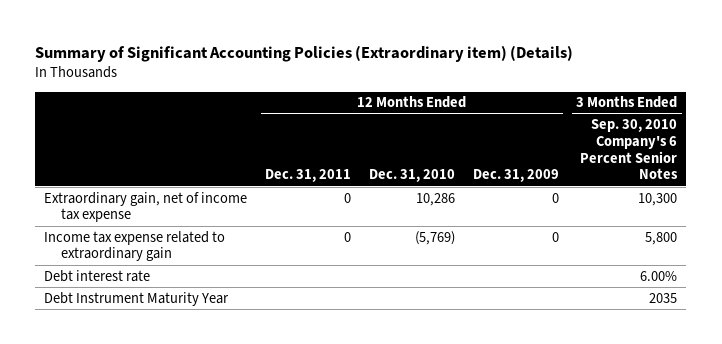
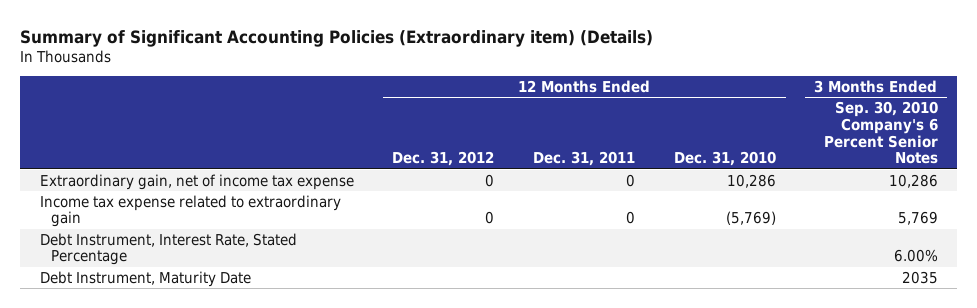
- | 12 Months Ended Dec. 31, 2011 | 12 Months Ended Dec. 31, 2010 | 12 Months Ended Dec. 31, 2009 | 3 Months Ended Sep. 30, 2010 Company's 6 Percent Senior Notes
+ | 12 Months Ended Dec. 31, 2012 | 12 Months Ended Dec. 31, 2011 | 12 Months Ended Dec. 31, 2010 | 3 Months Ended Sep. 30, 2010 Company's 6 Percent Senior Notes
- Extraordinary gain, net of income tax expense | 0 | 10,286 | 0 | 10,300
- Income tax expense related to extraordinary gain | 0 | (5,769) | 0 | 5,800
- Debt interest rate | | | | 6.00%
- Debt Instrument Maturity Year | | | | 2035
+ Extraordinary gain, net of income tax expense | 0 | 0 | 10,286 | 10,286
+ Income tax expense related to extraordinary gain | 0 | 0 | (5,769) | 5,769
+ Debt Instrument, Interest Rate, Stated Percentage | | | | 6.00%
+ Debt Instrument, Maturity Date | | | | 2035

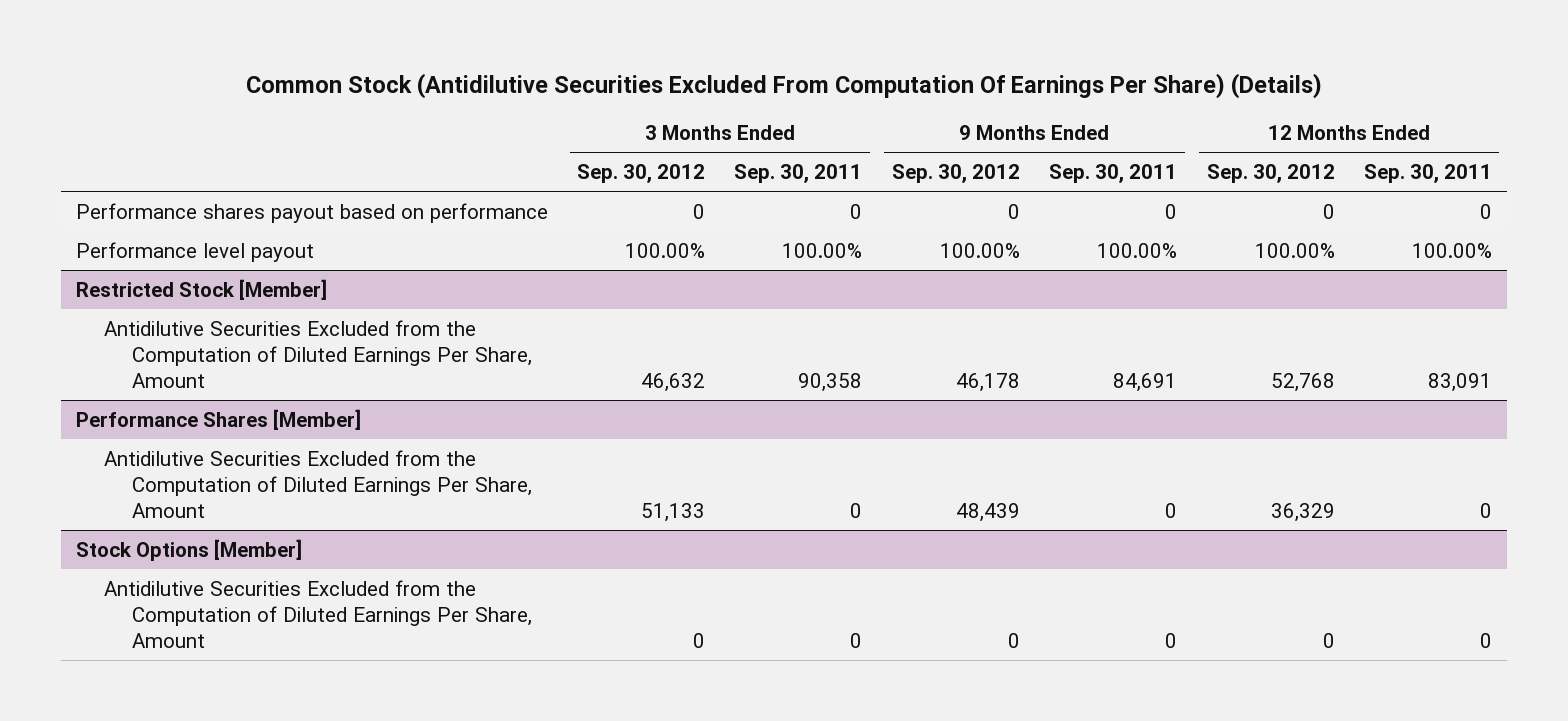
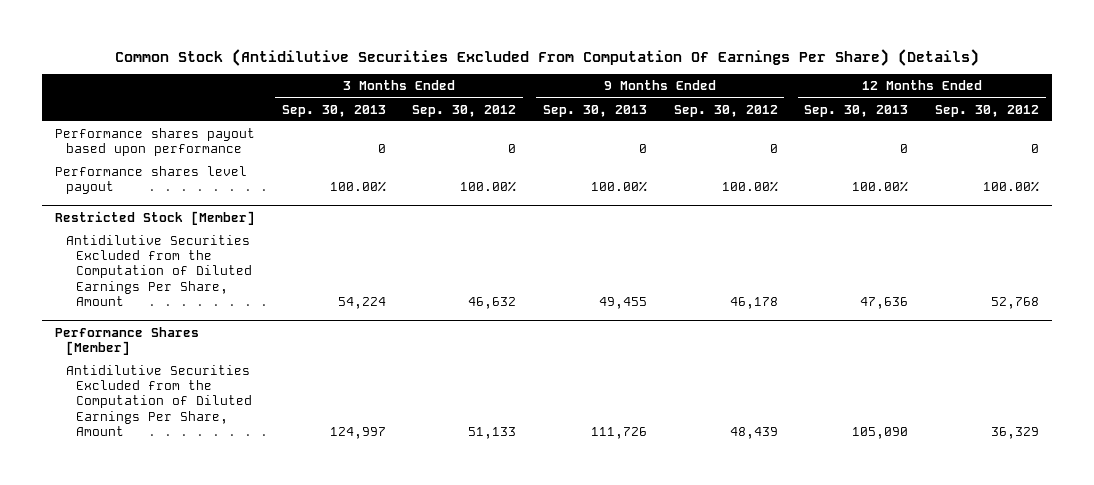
- | 3 Months Ended Sep. 30, 2012 | 3 Months Ended Sep. 30, 2011 | 9 Months Ended Sep. 30, 2012 | 9 Months Ended Sep. 30, 2011 | 12 Months Ended Sep. 30, 2012 | 12 Months Ended Sep. 30, 2011
+ | 3 Months Ended Sep. 30, 2013 | 3 Months Ended Sep. 30, 2012 | 9 Months Ended Sep. 30, 2013 | 9 Months Ended Sep. 30, 2012 | 12 Months Ended Sep. 30, 2013 | 12 Months Ended Sep. 30, 2012
- Performance shares payout based on performance | 0 | 0 | 0 | 0 | 0 | 0
- Performance level payout | 100.00% | 100.00% | 100.00% | 100.00% | 100.00% | 100.00%
+ Performance shares payout based upon performance | 0 | 0 | 0 | 0 | 0 | 0
+ Performance shares level payout | 100.00% | 100.00% | 100.00% | 100.00% | 100.00% | 100.00%
- Stock Options [Member]
- Antidilutive Securities Excluded from the Computation of Diluted Earnings Per Share, Amount | 0 | 0 | 0 | 0 | 0 | 0

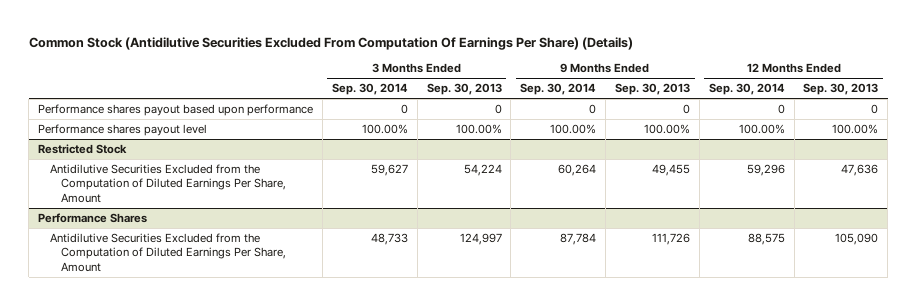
- | 3 Months Ended Sep. 30, 2013 | 3 Months Ended Sep. 30, 2012 | 9 Months Ended Sep. 30, 2013 | 9 Months Ended Sep. 30, 2012 | 12 Months Ended Sep. 30, 2013 | 12 Months Ended Sep. 30, 2012
+ | 3 Months Ended Sep. 30, 2014 | 3 Months Ended Sep. 30, 2013 | 9 Months Ended Sep. 30, 2014 | 9 Months Ended Sep. 30, 2013 | 12 Months Ended Sep. 30, 2014 | 12 Months Ended Sep. 30, 2013
- Performance shares level payout | 100.00% | 100.00% | 100.00% | 100.00% | 100.00% | 100.00%
- Restricted Stock [Member]
+ Performance shares payout level | 100.00% | 100.00% | 100.00% | 100.00% | 100.00% | 100.00%
+ Restricted Stock
- Performance Shares [Member]
+ Performance Shares

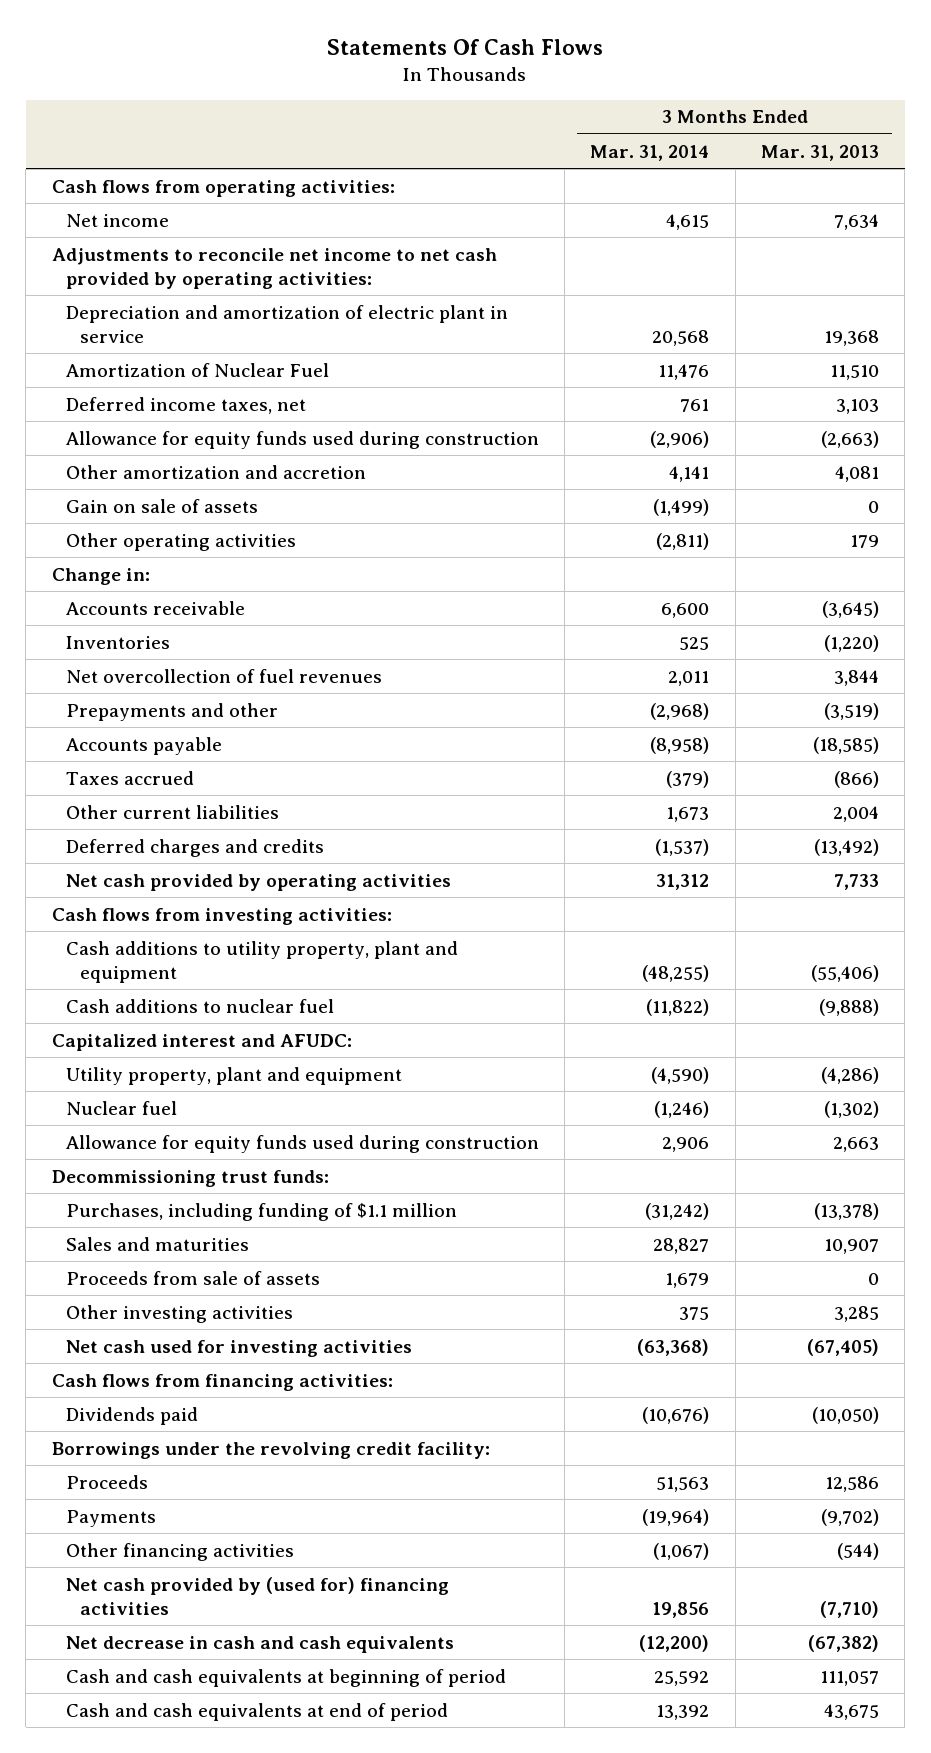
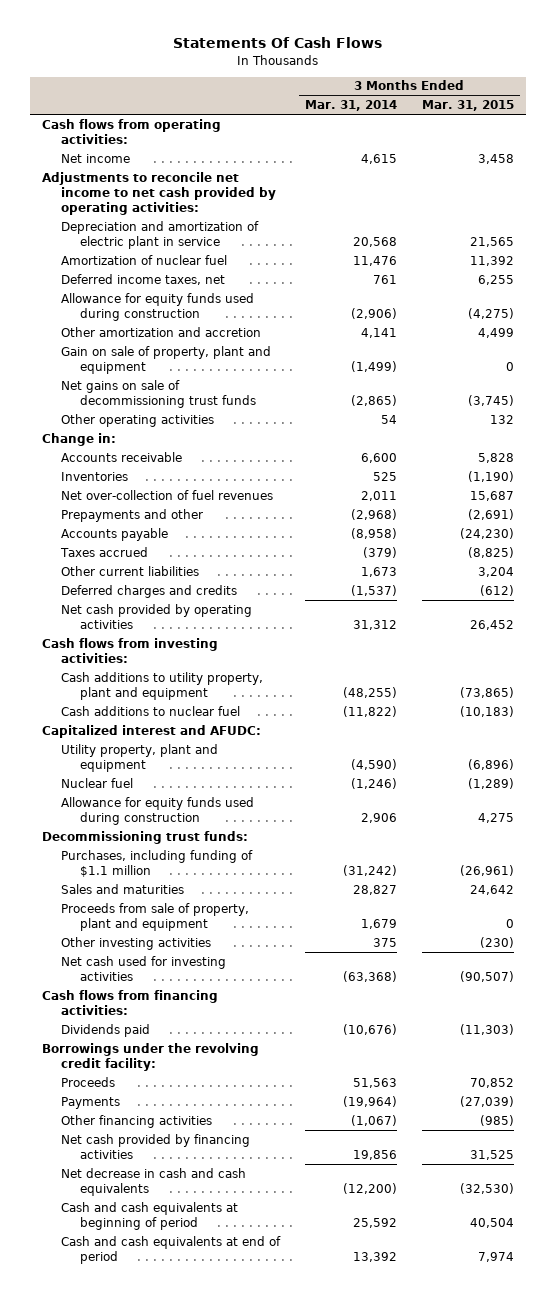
- | 3 Months Ended Mar. 31, 2014 | 3 Months Ended Mar. 31, 2013
+ | 3 Months Ended Mar. 31, 2014 | 3 Months Ended Mar. 31, 2015
- Amortization of Nuclear Fuel | 11,476 | 11,510
+ Amortization of nuclear fuel | 11,476 | 11,392
- Gain on sale of assets | (1,499) | 0
- Other operating activities | (2,811) | 179
+ Gain on sale of property, plant and equipment | (1,499) | 0
+ Net gains on sale of decommissioning trust funds | (2,865) | (3,745)
+ Other operating activities | 54 | 132
- Net overcollection of fuel revenues | 2,011 | 3,844
+ Net over-collection of fuel revenues | 2,011 | 15,687
- Proceeds from sale of assets | 1,679 | 0
+ Proceeds from sale of property, plant and equipment | 1,679 | 0
- Net cash provided by (used for) financing activities | 19,856 | (7,710)
+ Net cash provided by financing activities | 19,856 | 31,525

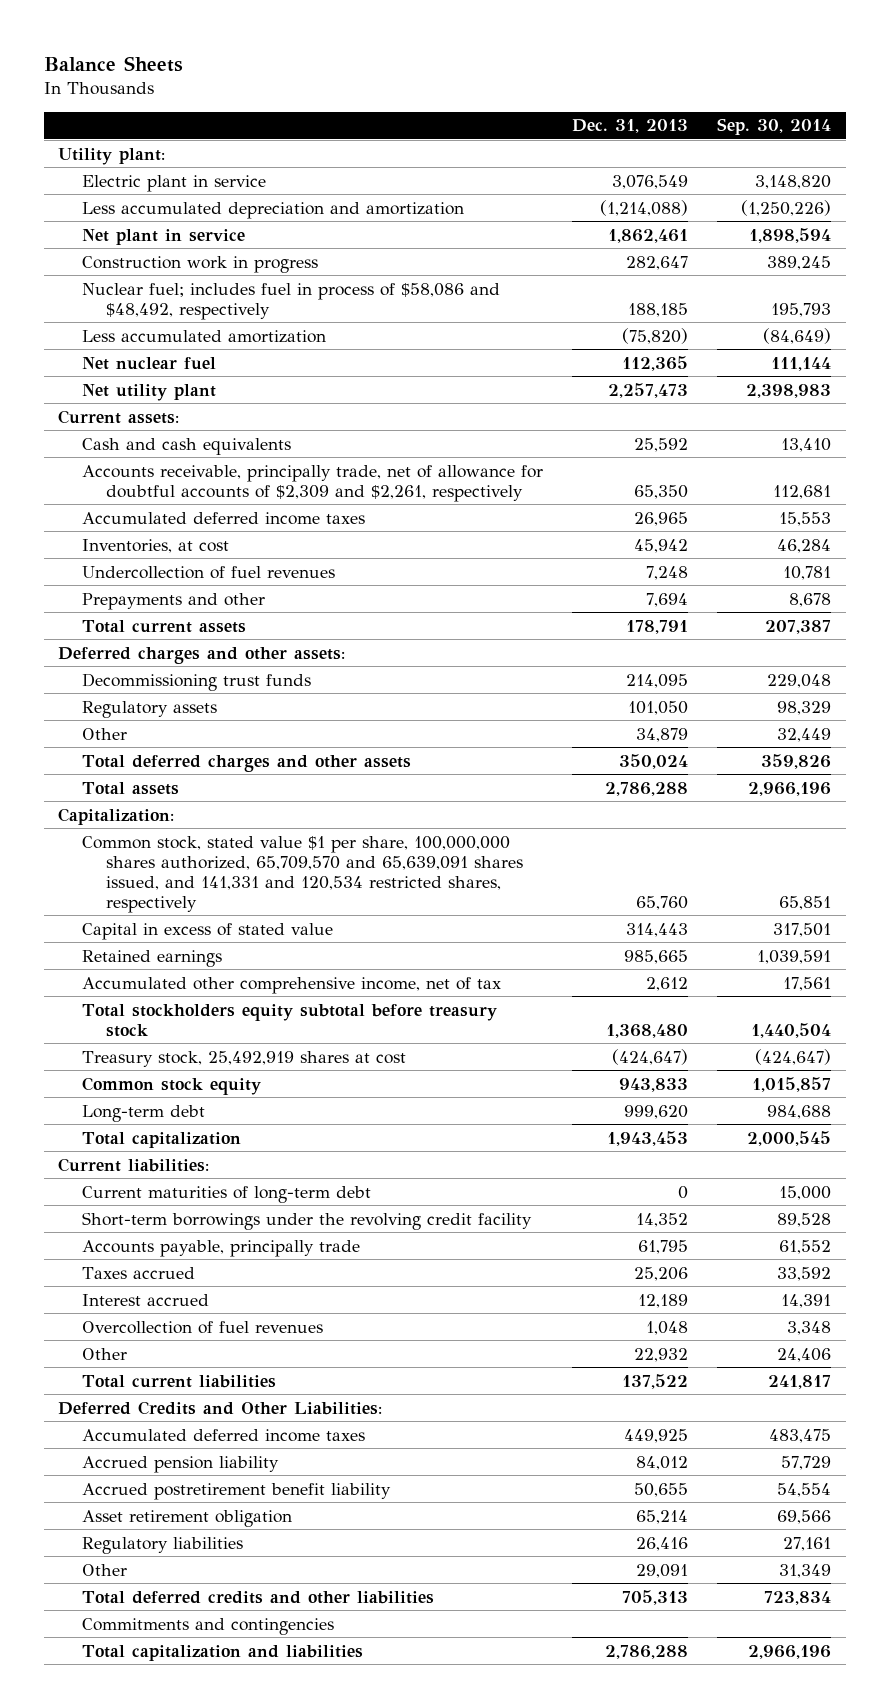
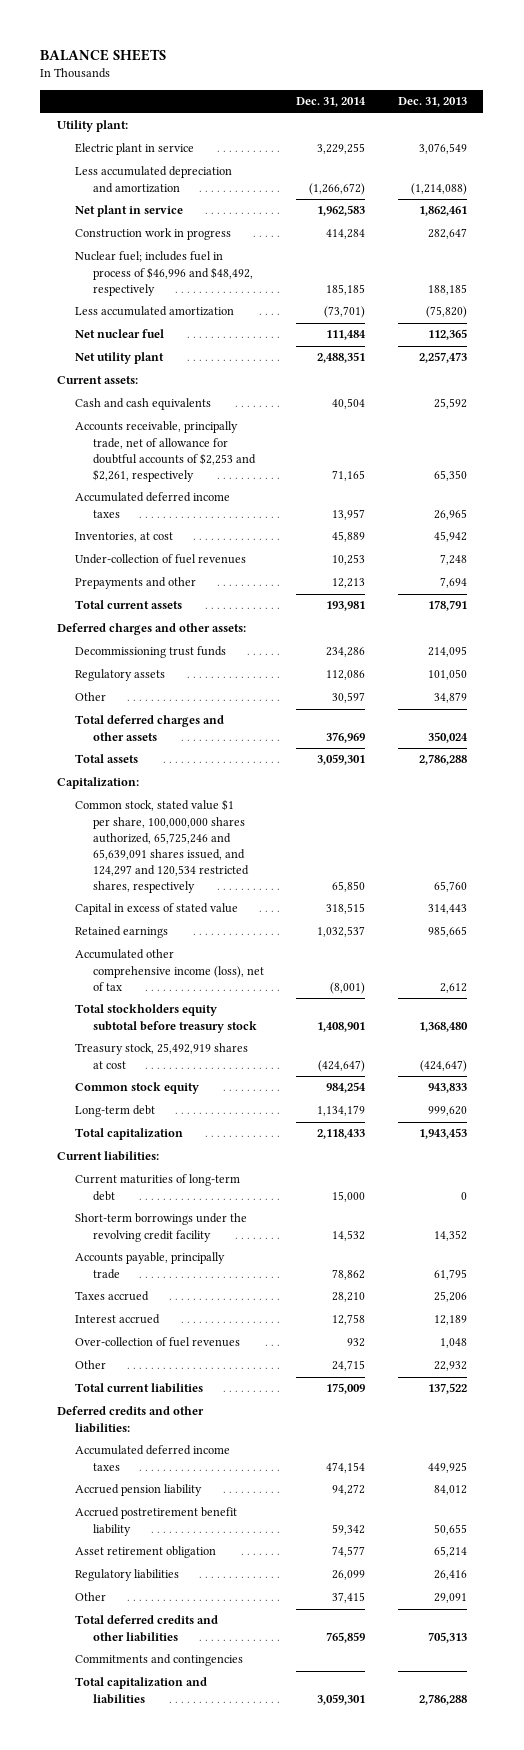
- Balance Sheets
+ BALANCE SHEETS
- | Dec. 31, 2013 | Sep. 30, 2014
+ | Dec. 31, 2014 | Dec. 31, 2013
- Nuclear fuel; includes fuel in process of $58,086 and $48,492, respectively | 188,185 | 195,793
+ Nuclear fuel; includes fuel in process of $46,996 and $48,492, respectively | 185,185 | 188,185
- Accounts receivable, principally trade, net of allowance for doubtful accounts of $2,309 and $2,261, respectively | 65,350 | 112,681
+ Accounts receivable, principally trade, net of allowance for doubtful accounts of $2,253 and $2,261, respectively | 71,165 | 65,350
- Undercollection of fuel revenues | 7,248 | 10,781
+ Under-collection of fuel revenues | 10,253 | 7,248
- Common stock, stated value $1 per share, 100,000,000 shares authorized, 65,709,570 and 65,639,091 shares issued, and 141,331 and 120,534 restricted shares, respectively | 65,760 | 65,851
+ Common stock, stated value $1 per share, 100,000,000 shares authorized, 65,725,246 and 65,639,091 shares issued, and 124,297 and 120,534 restricted shares, respectively | 65,850 | 65,760
- Accumulated other comprehensive income, net of tax | 2,612 | 17,561
+ Accumulated other comprehensive income (loss), net of tax | (8,001) | 2,612
- Overcollection of fuel revenues | 1,048 | 3,348
+ Over-collection of fuel revenues | 932 | 1,048
- Deferred Credits and Other Liabilities:
+ Deferred credits and other liabilities:

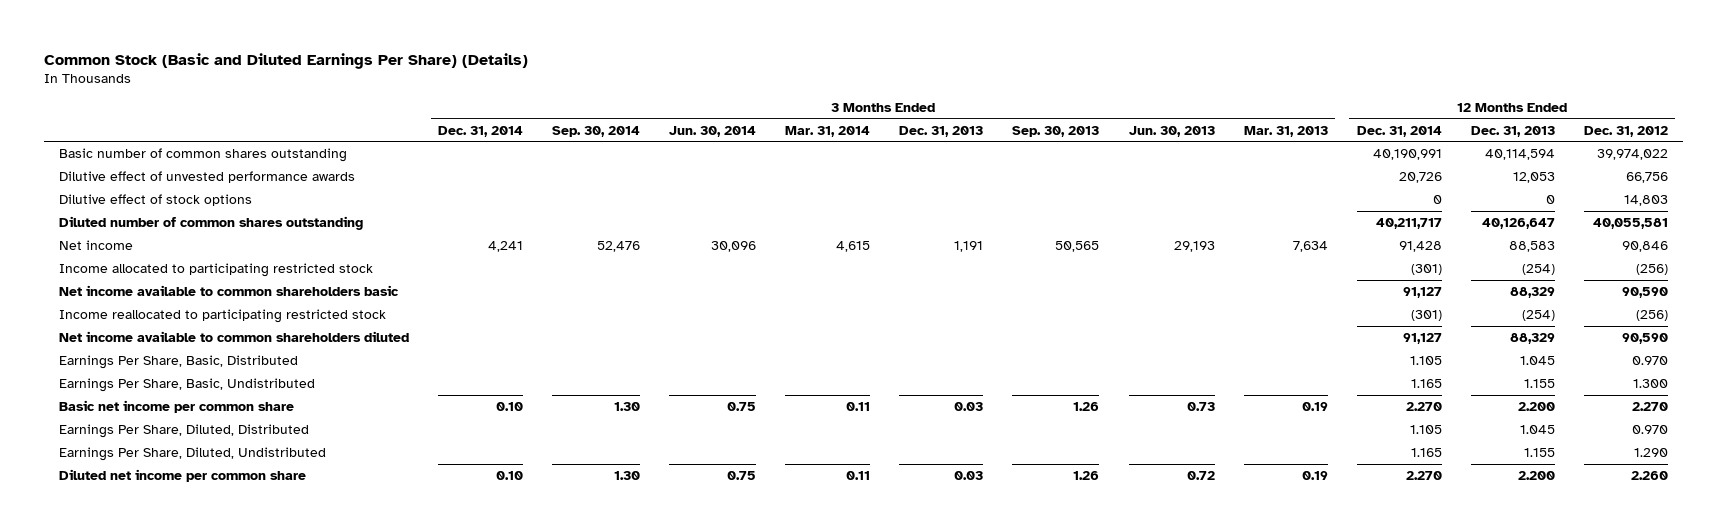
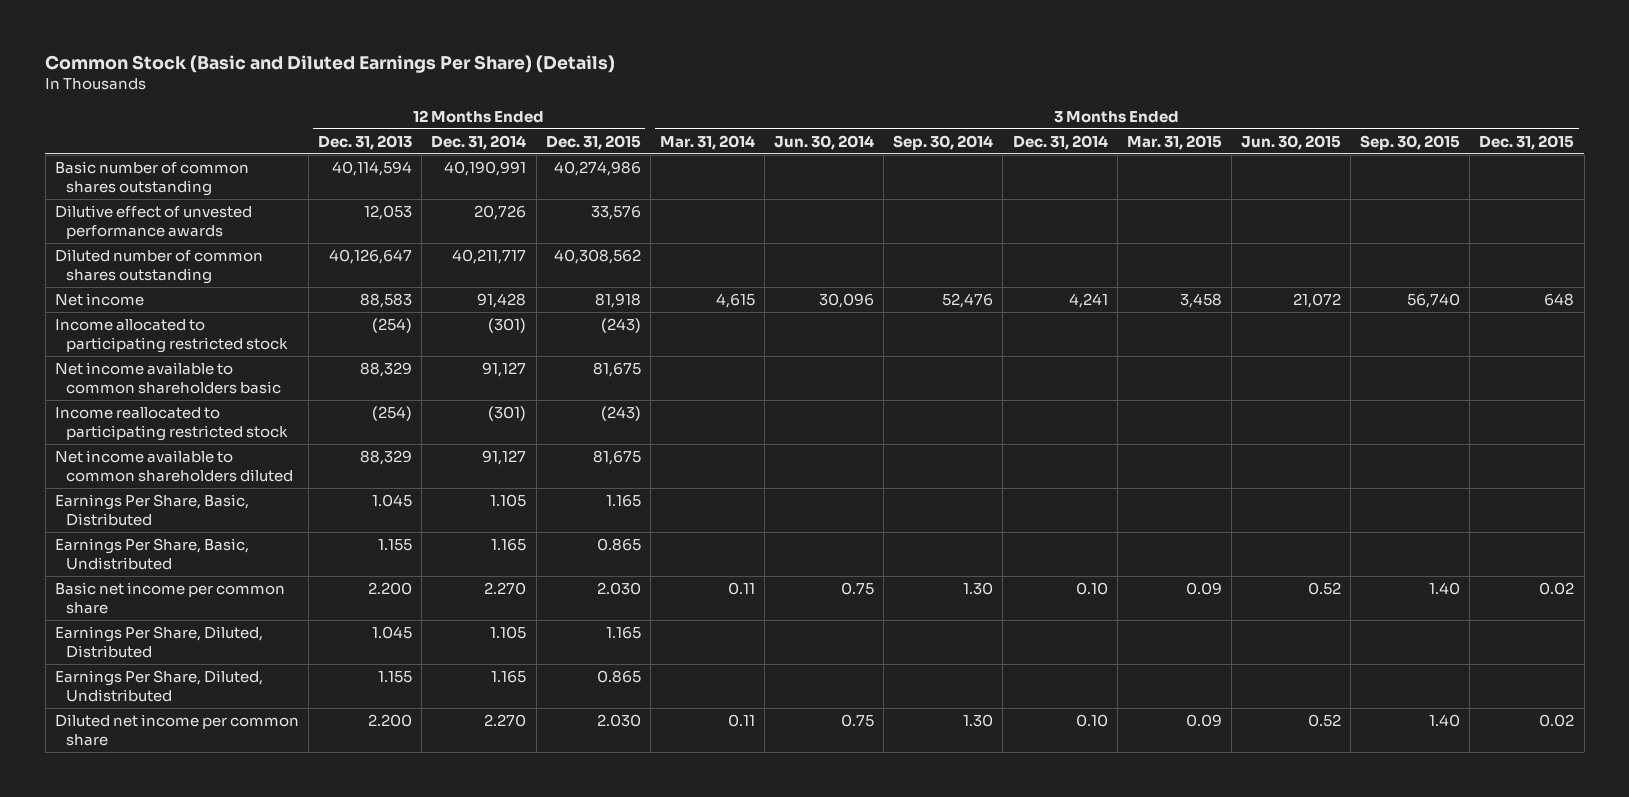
- | 3 Months Ended Dec. 31, 2014 | 3 Months Ended Sep. 30, 2014 | 3 Months Ended Jun. 30, 2014 | 3 Months Ended Mar. 31, 2014 | 3 Months Ended Dec. 31, 2013 | 3 Months Ended Sep. 30, 2013 | 3 Months Ended Jun. 30, 2013 | 3 Months Ended Mar. 31, 2013 | 12 Months Ended Dec. 31, 2014 | 12 Months Ended Dec. 31, 2013 | 12 Months Ended Dec. 31, 2012
+ | 12 Months Ended Dec. 31, 2013 | 12 Months Ended Dec. 31, 2014 | 12 Months Ended Dec. 31, 2015 | 3 Months Ended Mar. 31, 2014 | 3 Months Ended Jun. 30, 2014 | 3 Months Ended Sep. 30, 2014 | 3 Months Ended Dec. 31, 2014 | 3 Months Ended Mar. 31, 2015 | 3 Months Ended Jun. 30, 2015 | 3 Months Ended Sep. 30, 2015 | 3 Months Ended Dec. 31, 2015
- Dilutive effect of stock options | | | | | | | | | 0 | 0 | 14,803

